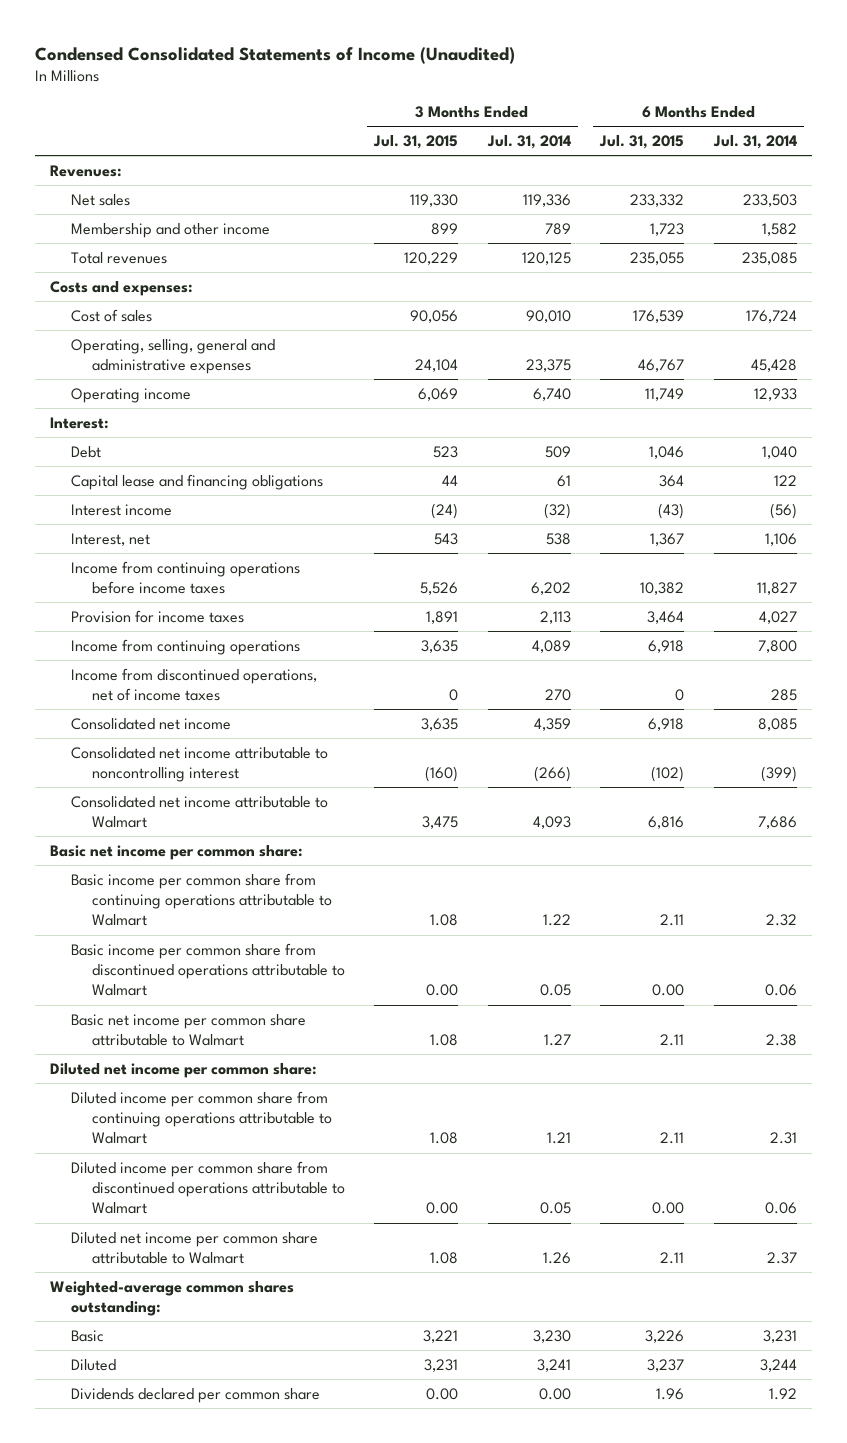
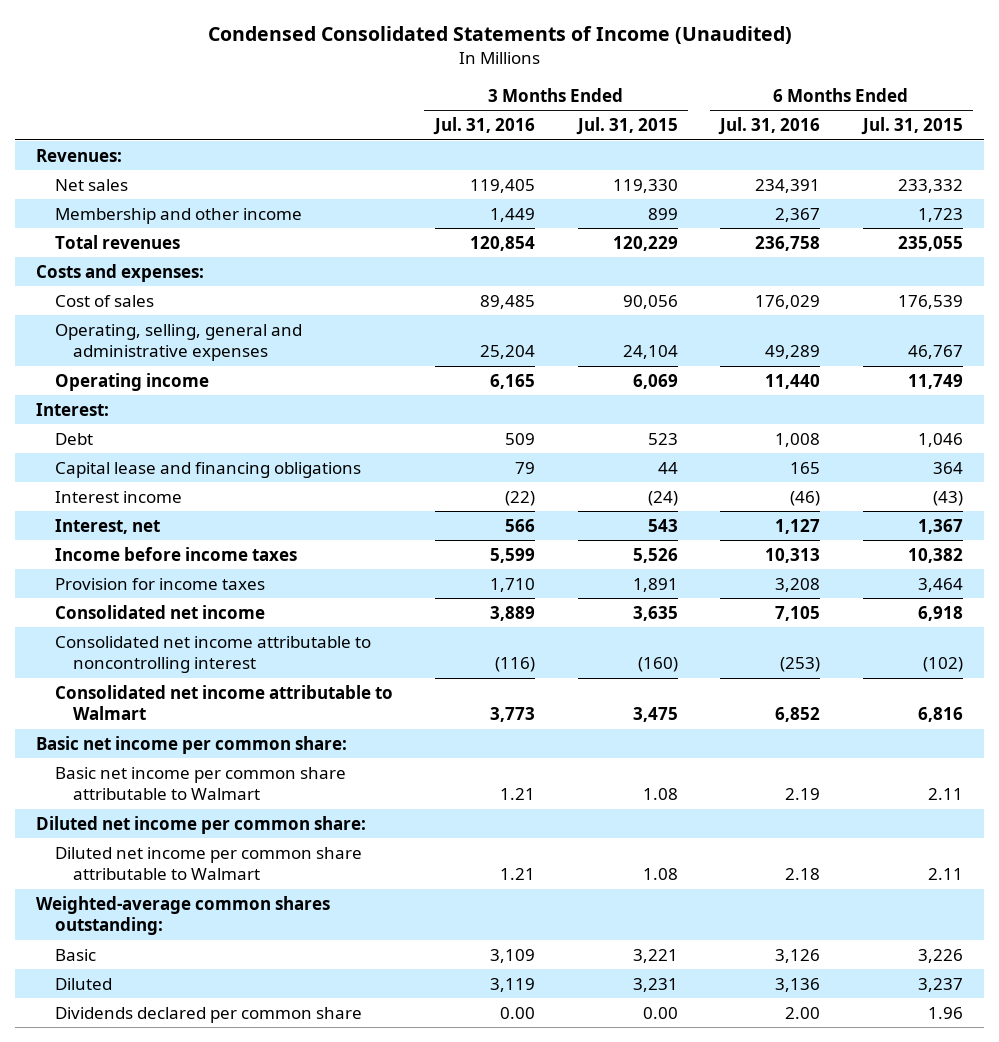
- | 3 Months Ended Jul. 31, 2015 | 3 Months Ended Jul. 31, 2014 | 6 Months Ended Jul. 31, 2015 | 6 Months Ended Jul. 31, 2014
+ | 3 Months Ended Jul. 31, 2016 | 3 Months Ended Jul. 31, 2015 | 6 Months Ended Jul. 31, 2016 | 6 Months Ended Jul. 31, 2015
- Income from continuing operations before income taxes | 5,526 | 6,202 | 10,382 | 11,827
+ Income before income taxes | 5,599 | 5,526 | 10,313 | 10,382
- Income from continuing operations | 3,635 | 4,089 | 6,918 | 7,800
- Income from discontinued operations, net of income taxes | 0 | 270 | 0 | 285
- Basic income per common share from continuing operations attributable to Walmart | 1.08 | 1.22 | 2.11 | 2.32
- Basic income per common share from discontinued operations attributable to Walmart | 0.00 | 0.05 | 0.00 | 0.06
- Diluted income per common share from continuing operations attributable to Walmart | 1.08 | 1.21 | 2.11 | 2.31
- Diluted income per common share from discontinued operations attributable to Walmart | 0.00 | 0.05 | 0.00 | 0.06

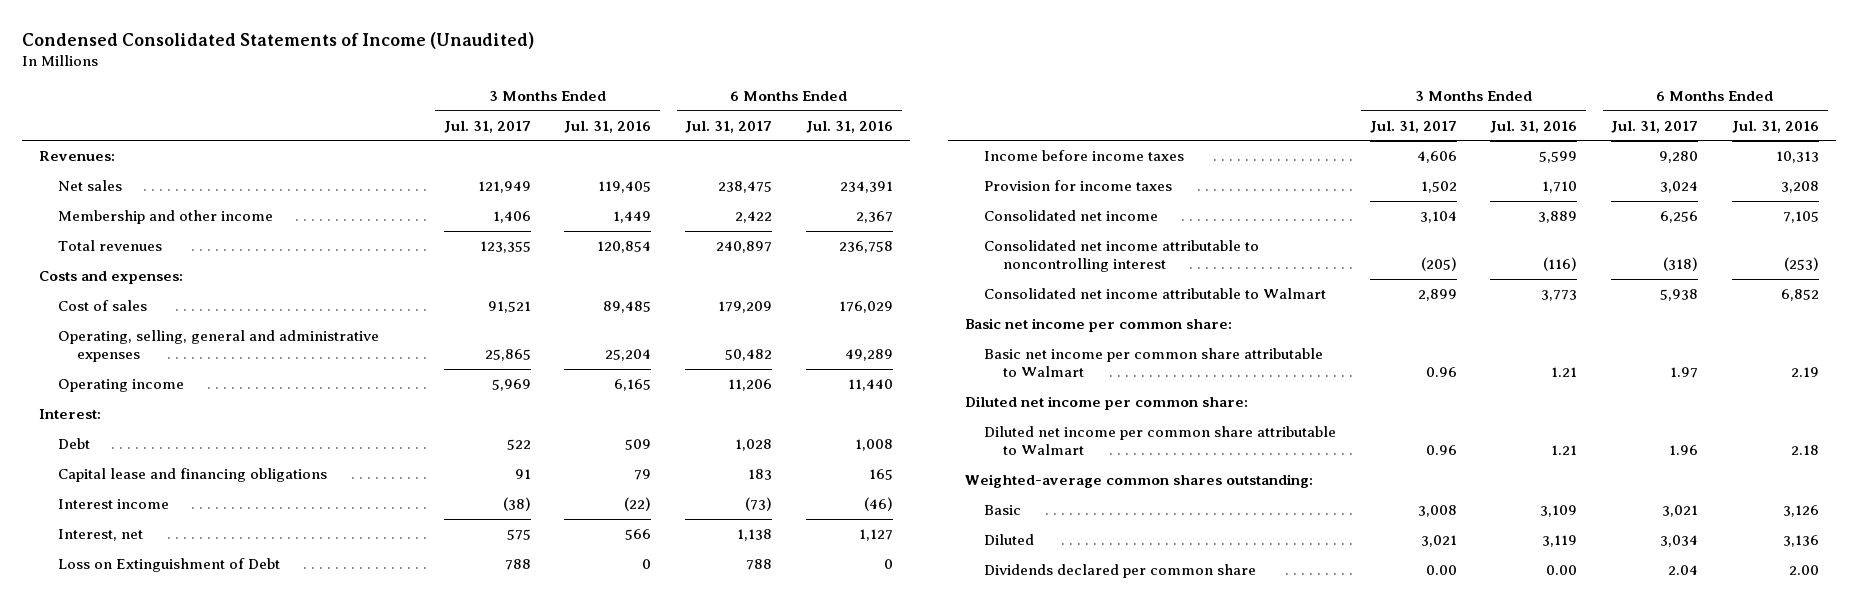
- | 3 Months Ended Jul. 31, 2016 | 3 Months Ended Jul. 31, 2015 | 6 Months Ended Jul. 31, 2016 | 6 Months Ended Jul. 31, 2015
+ | 3 Months Ended Jul. 31, 2017 | 3 Months Ended Jul. 31, 2016 | 6 Months Ended Jul. 31, 2017 | 6 Months Ended Jul. 31, 2016
+ Loss on Extinguishment of Debt | 788 | 0 | 788 | 0

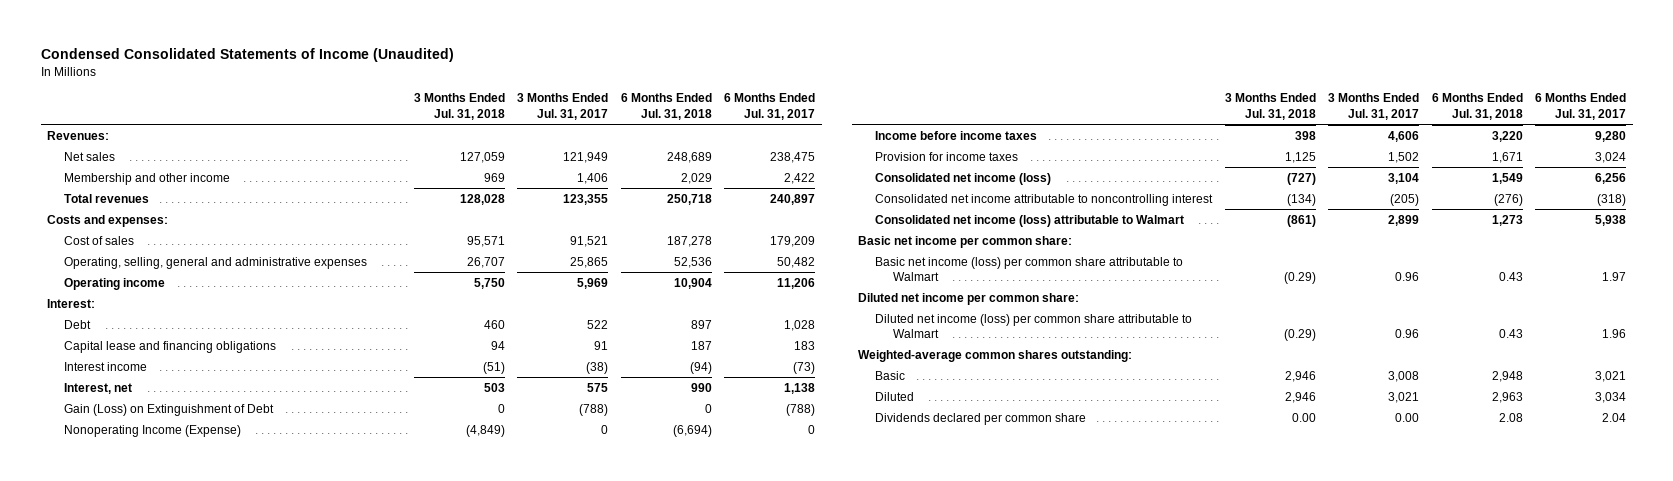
- | 3 Months Ended Jul. 31, 2017 | 3 Months Ended Jul. 31, 2016 | 6 Months Ended Jul. 31, 2017 | 6 Months Ended Jul. 31, 2016
+ | 3 Months Ended Jul. 31, 2018 | 3 Months Ended Jul. 31, 2017 | 6 Months Ended Jul. 31, 2018 | 6 Months Ended Jul. 31, 2017
- Loss on Extinguishment of Debt | 788 | 0 | 788 | 0
+ Gain (Loss) on Extinguishment of Debt | 0 | (788) | 0 | (788)
+ Nonoperating Income (Expense) | (4,849) | 0 | (6,694) | 0
- Consolidated net income | 3,104 | 3,889 | 6,256 | 7,105
+ Consolidated net income (loss) | (727) | 3,104 | 1,549 | 6,256
- Consolidated net income attributable to Walmart | 2,899 | 3,773 | 5,938 | 6,852
+ Consolidated net income (loss) attributable to Walmart | (861) | 2,899 | 1,273 | 5,938
- Basic net income per common share attributable to Walmart | 0.96 | 1.21 | 1.97 | 2.19
+ Basic net income (loss) per common share attributable to Walmart | (0.29) | 0.96 | 0.43 | 1.97
- Diluted net income per common share attributable to Walmart | 0.96 | 1.21 | 1.96 | 2.18
+ Diluted net income (loss) per common share attributable to Walmart | (0.29) | 0.96 | 0.43 | 1.96

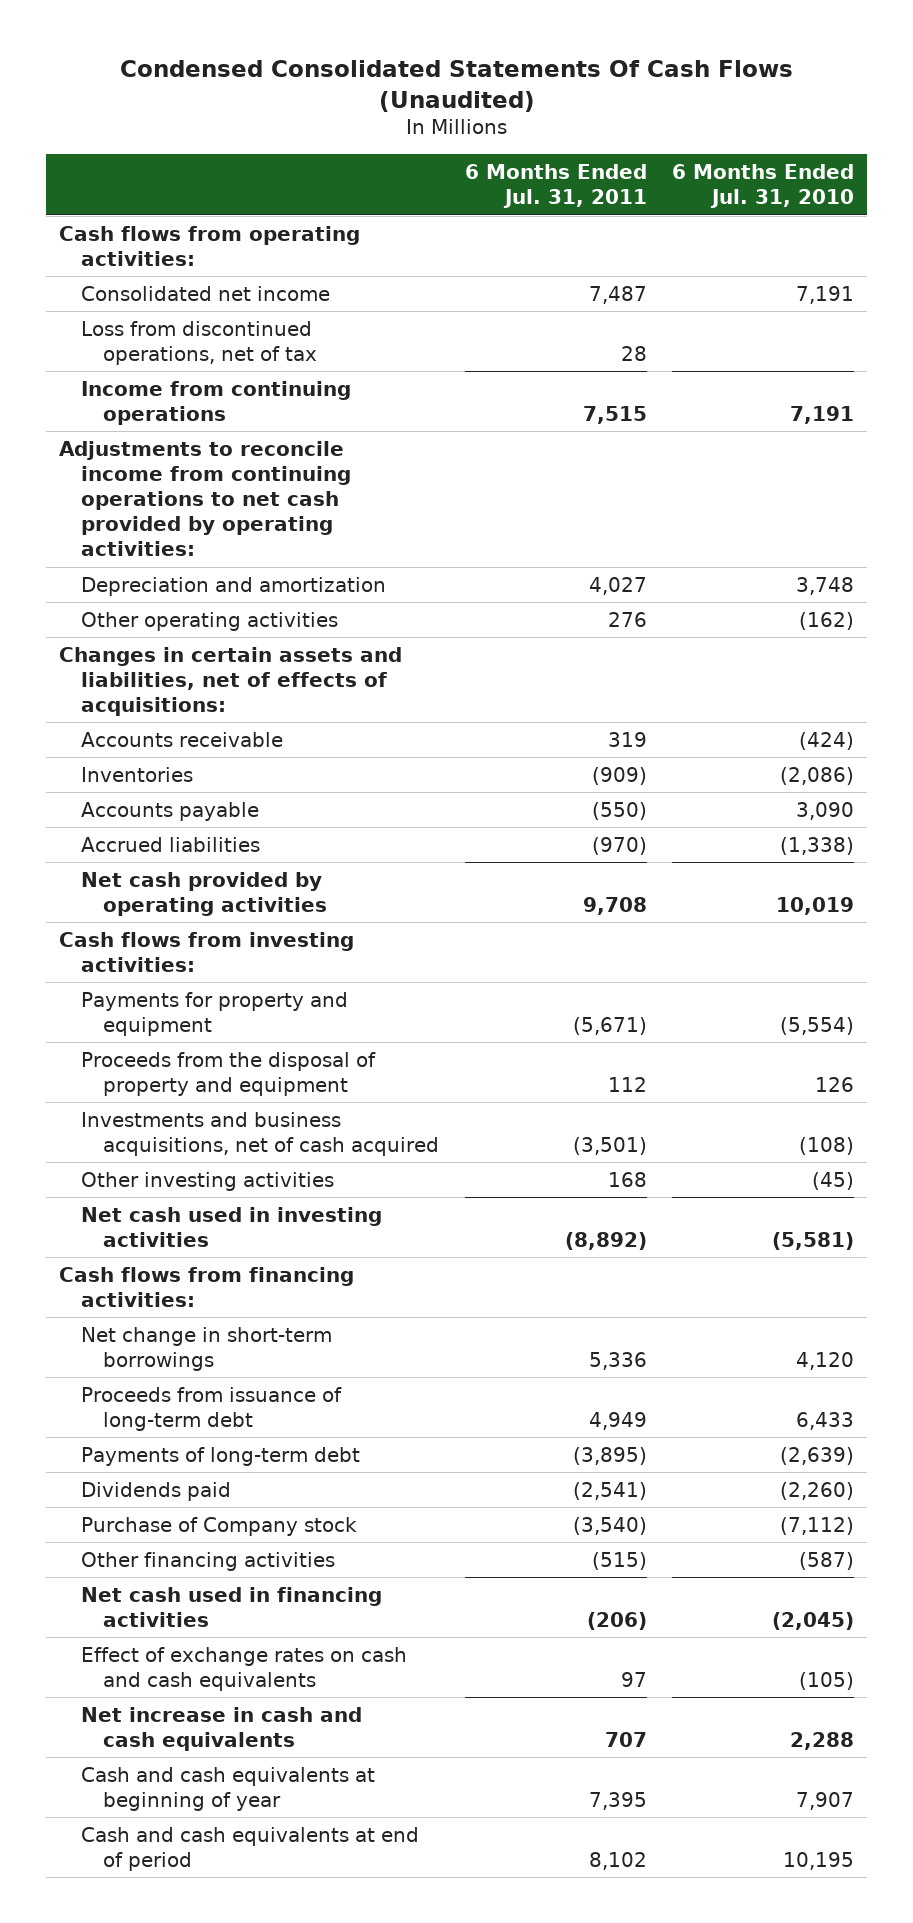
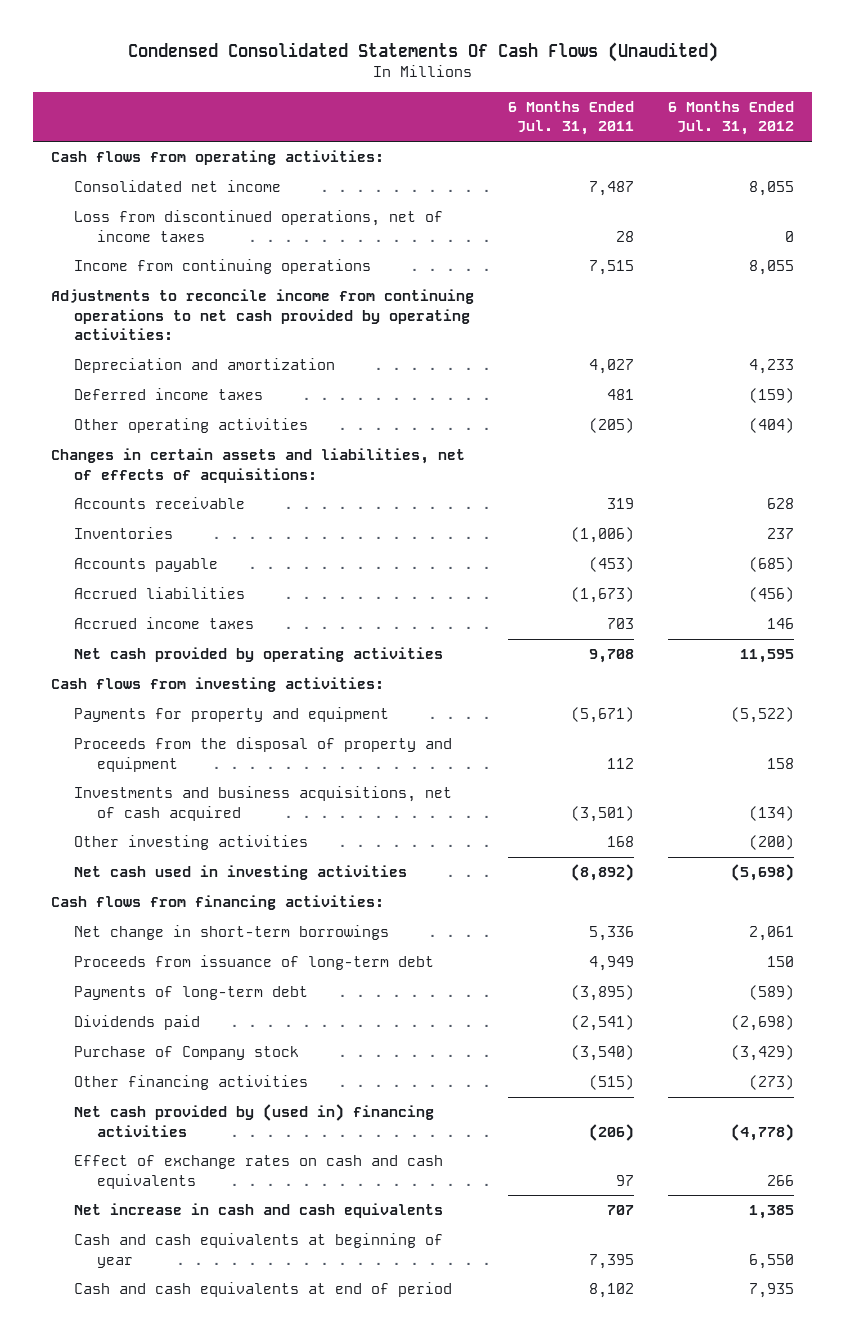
- | 6 Months Ended Jul. 31, 2011 | 6 Months Ended Jul. 31, 2010
+ | 6 Months Ended Jul. 31, 2011 | 6 Months Ended Jul. 31, 2012
- Loss from discontinued operations, net of tax | 28 |
+ Loss from discontinued operations, net of income taxes | 28 | 0
- Other operating activities | 276 | (162)
+ Deferred income taxes | 481 | (159)
+ Other operating activities | (205) | (404)
- Inventories | (909) | (2,086)
- Accounts payable | (550) | 3,090
- Accrued liabilities | (970) | (1,338)
+ Inventories | (1,006) | 237
+ Accounts payable | (453) | (685)
+ Accrued liabilities | (1,673) | (456)
+ Accrued income taxes | 703 | 146
- Net cash used in financing activities | (206) | (2,045)
+ Net cash provided by (used in) financing activities | (206) | (4,778)

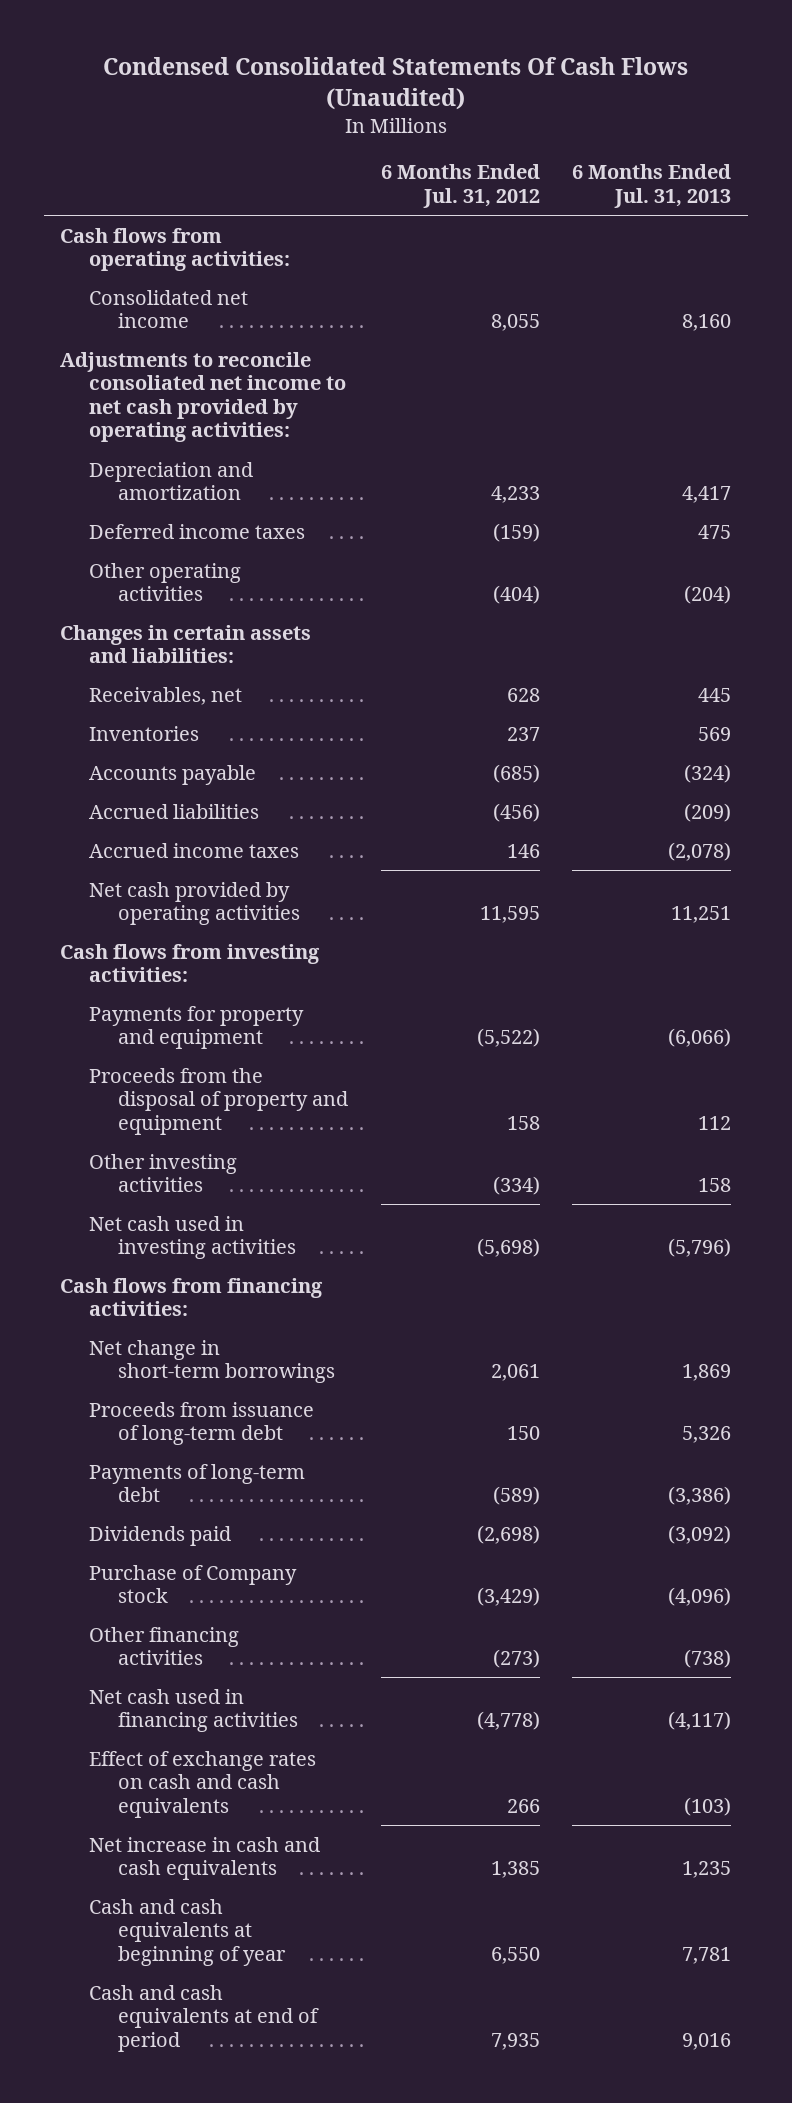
- | 6 Months Ended Jul. 31, 2011 | 6 Months Ended Jul. 31, 2012
+ | 6 Months Ended Jul. 31, 2012 | 6 Months Ended Jul. 31, 2013
- Loss from discontinued operations, net of income taxes | 28 | 0
- Income from continuing operations | 7,515 | 8,055
- Adjustments to reconcile income from continuing operations to net cash provided by operating activities:
+ Adjustments to reconcile consoliated net income to net cash provided by operating activities:
- Changes in certain assets and liabilities, net of effects of acquisitions:
- Accounts receivable | 319 | 628
+ Changes in certain assets and liabilities:
+ Receivables, net | 628 | 445
- Investments and business acquisitions, net of cash acquired | (3,501) | (134)
- Other investing activities | 168 | (200)
+ Other investing activities | (334) | 158
- Net cash provided by (used in) financing activities | (206) | (4,778)
+ Net cash used in financing activities | (4,778) | (4,117)

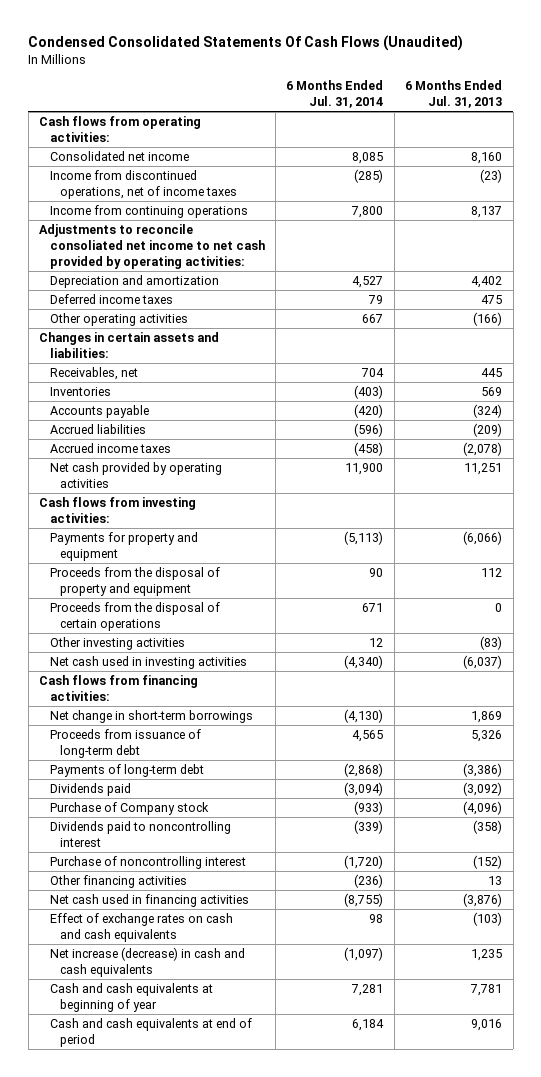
- | 6 Months Ended Jul. 31, 2012 | 6 Months Ended Jul. 31, 2013
+ | 6 Months Ended Jul. 31, 2014 | 6 Months Ended Jul. 31, 2013
+ Income from discontinued operations, net of income taxes | (285) | (23)
+ Income from continuing operations | 7,800 | 8,137
- Depreciation and amortization | 4,233 | 4,417
+ Depreciation and amortization | 4,527 | 4,402
- Other operating activities | (404) | (204)
+ Other operating activities | 667 | (166)
- Other investing activities | (334) | 158
- Net cash used in investing activities | (5,698) | (5,796)
+ Proceeds from the disposal of certain operations | 671 | 0
+ Other investing activities | 12 | (83)
+ Net cash used in investing activities | (4,340) | (6,037)
- Other financing activities | (273) | (738)
- Net cash used in financing activities | (4,778) | (4,117)
+ Dividends paid to noncontrolling interest | (339) | (358)
+ Purchase of noncontrolling interest | (1,720) | (152)
+ Other financing activities | (236) | 13
+ Net cash used in financing activities | (8,755) | (3,876)
- Net increase in cash and cash equivalents | 1,385 | 1,235
+ Net increase (decrease) in cash and cash equivalents | (1,097) | 1,235

